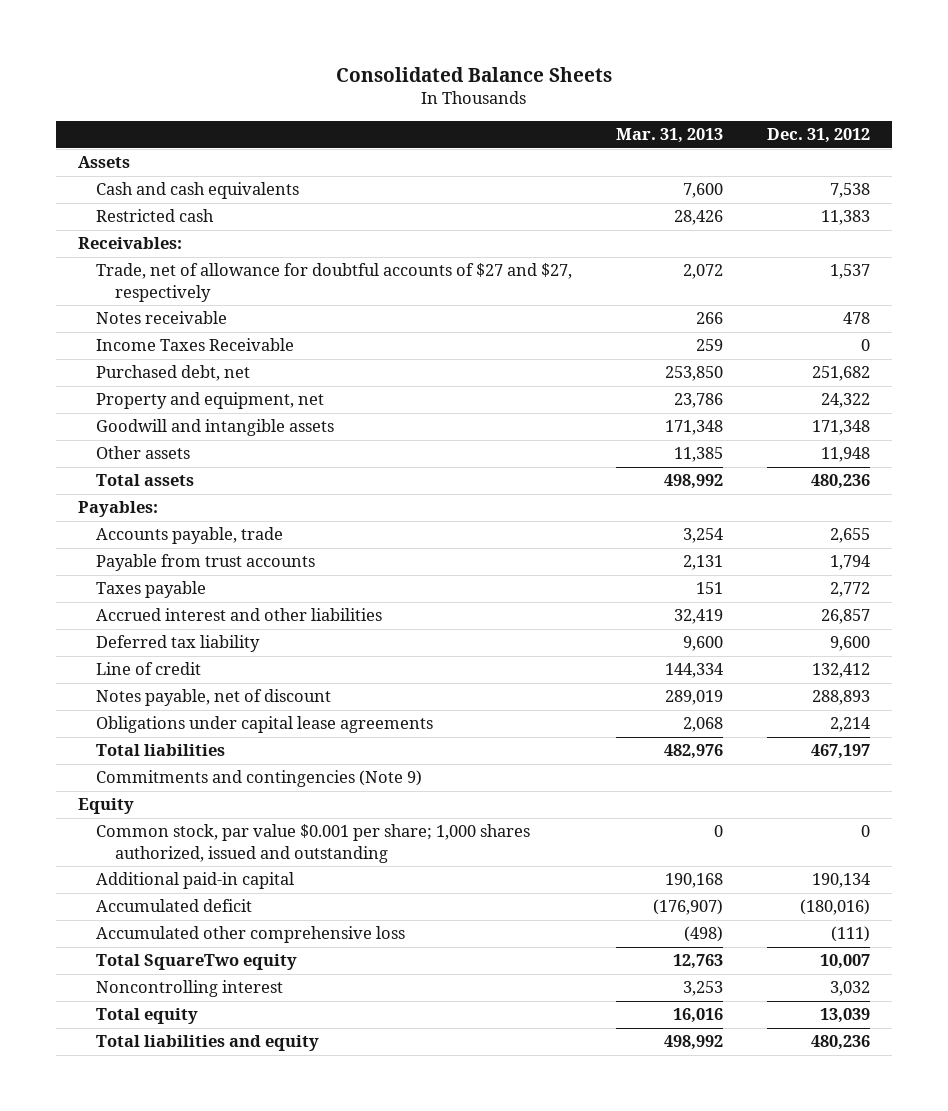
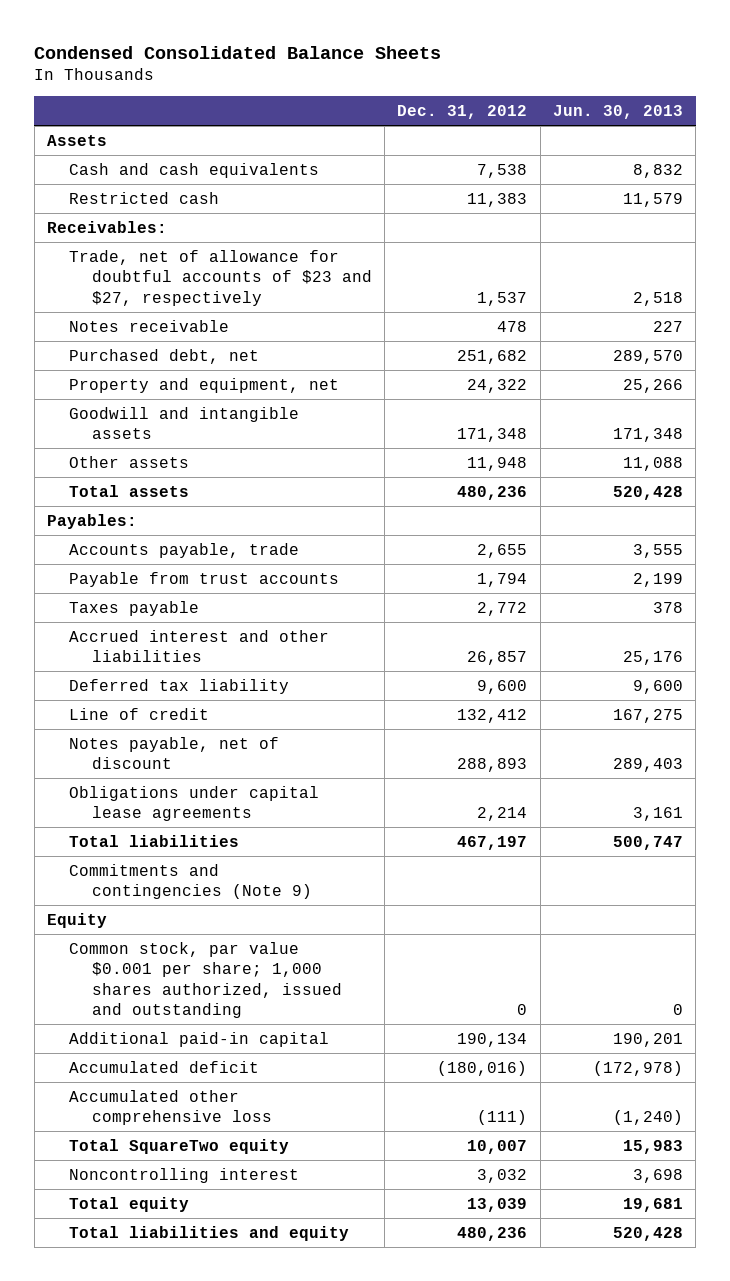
- Consolidated Balance Sheets
+ Condensed Consolidated Balance Sheets
- | Mar. 31, 2013 | Dec. 31, 2012
+ | Dec. 31, 2012 | Jun. 30, 2013
- Trade, net of allowance for doubtful accounts of $27 and $27, respectively | 2,072 | 1,537
+ Trade, net of allowance for doubtful accounts of $23 and $27, respectively | 1,537 | 2,518
- Income Taxes Receivable | 259 | 0

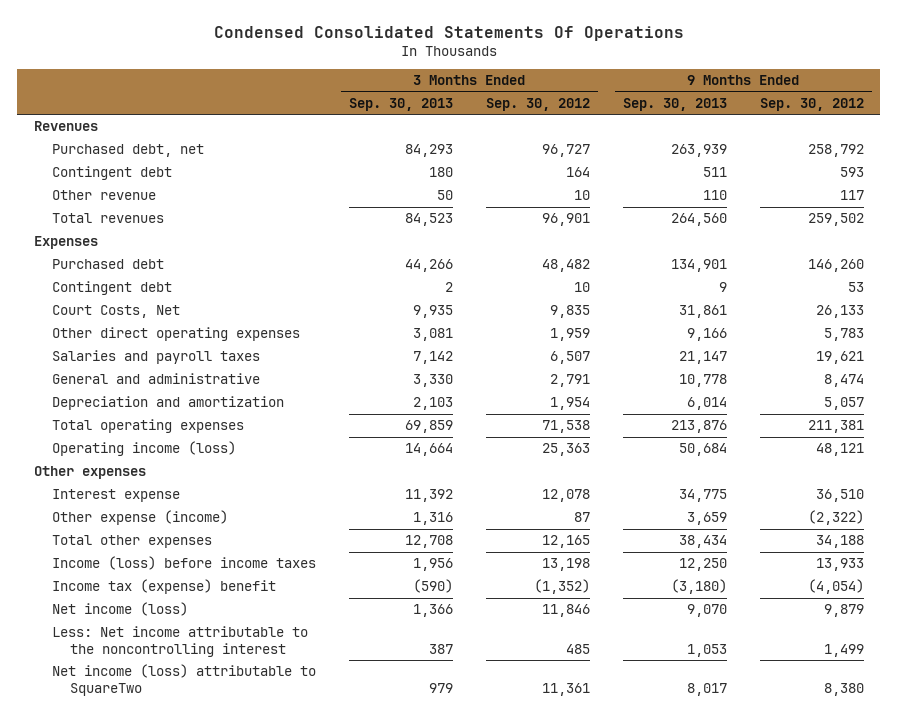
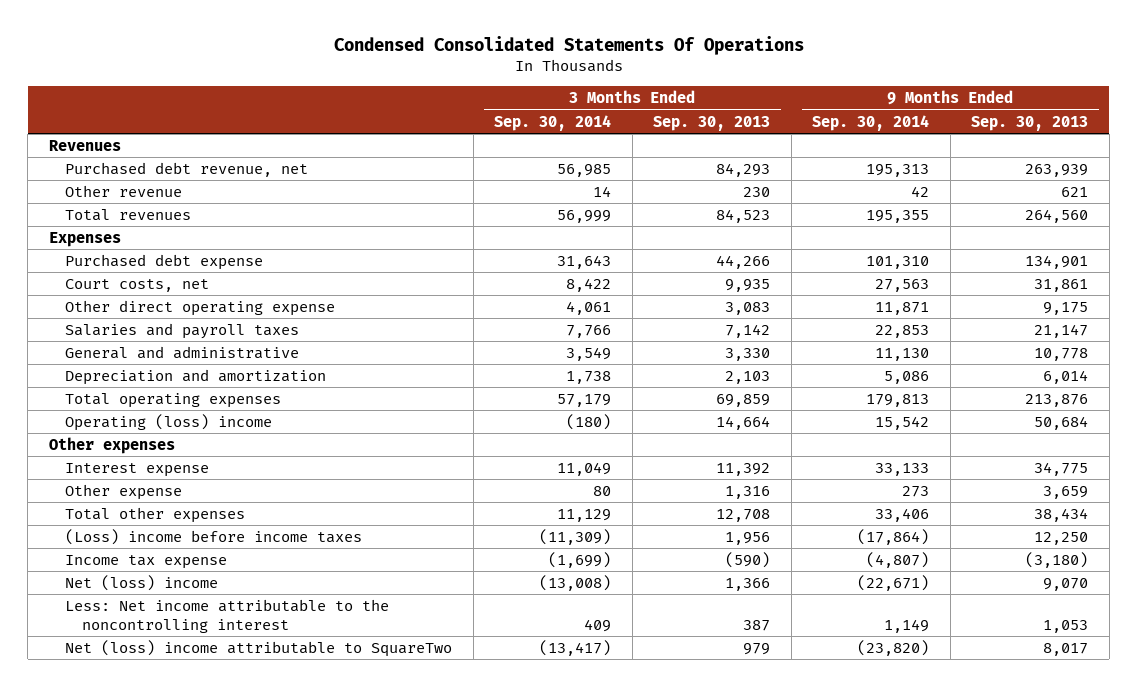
- | 3 Months Ended Sep. 30, 2013 | 3 Months Ended Sep. 30, 2012 | 9 Months Ended Sep. 30, 2013 | 9 Months Ended Sep. 30, 2012
+ | 3 Months Ended Sep. 30, 2014 | 3 Months Ended Sep. 30, 2013 | 9 Months Ended Sep. 30, 2014 | 9 Months Ended Sep. 30, 2013
- Purchased debt, net | 84,293 | 96,727 | 263,939 | 258,792
- Contingent debt | 180 | 164 | 511 | 593
- Other revenue | 50 | 10 | 110 | 117
+ Purchased debt revenue, net | 56,985 | 84,293 | 195,313 | 263,939
+ Other revenue | 14 | 230 | 42 | 621
- Purchased debt | 44,266 | 48,482 | 134,901 | 146,260
- Contingent debt | 2 | 10 | 9 | 53
- Court Costs, Net | 9,935 | 9,835 | 31,861 | 26,133
- Other direct operating expenses | 3,081 | 1,959 | 9,166 | 5,783
+ Purchased debt expense | 31,643 | 44,266 | 101,310 | 134,901
+ Court costs, net | 8,422 | 9,935 | 27,563 | 31,861
+ Other direct operating expense | 4,061 | 3,083 | 11,871 | 9,175
- Operating income (loss) | 14,664 | 25,363 | 50,684 | 48,121
+ Operating (loss) income | (180) | 14,664 | 15,542 | 50,684
- Other expense (income) | 1,316 | 87 | 3,659 | (2,322)
+ Other expense | 80 | 1,316 | 273 | 3,659
- Income (loss) before income taxes | 1,956 | 13,198 | 12,250 | 13,933
- Income tax (expense) benefit | (590) | (1,352) | (3,180) | (4,054)
- Net income (loss) | 1,366 | 11,846 | 9,070 | 9,879
+ (Loss) income before income taxes | (11,309) | 1,956 | (17,864) | 12,250
+ Income tax expense | (1,699) | (590) | (4,807) | (3,180)
+ Net (loss) income | (13,008) | 1,366 | (22,671) | 9,070
- Net income (loss) attributable to SquareTwo | 979 | 11,361 | 8,017 | 8,380
+ Net (loss) income attributable to SquareTwo | (13,417) | 979 | (23,820) | 8,017

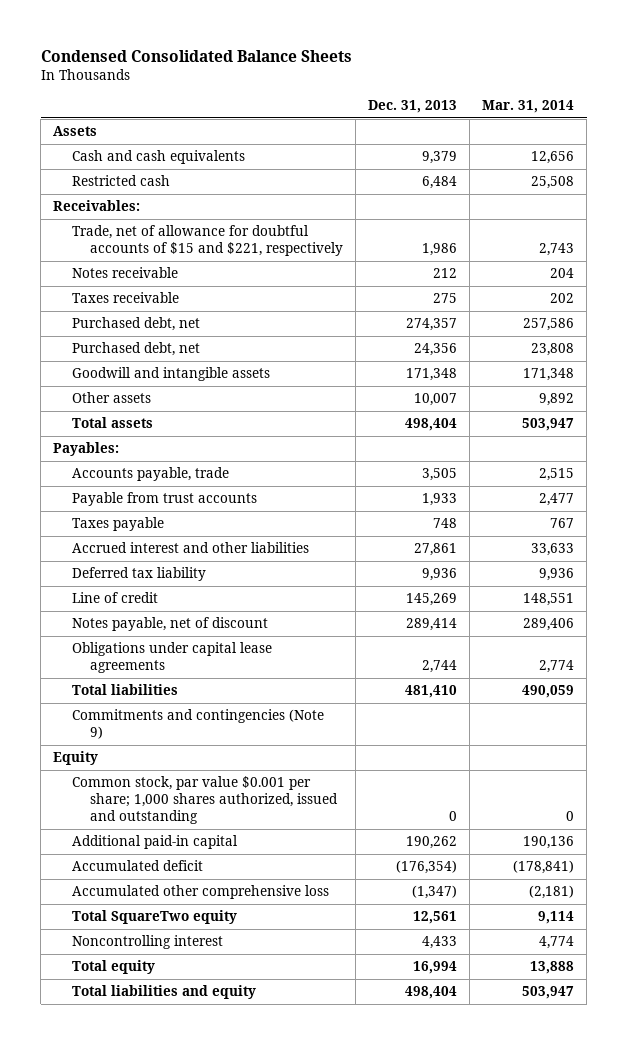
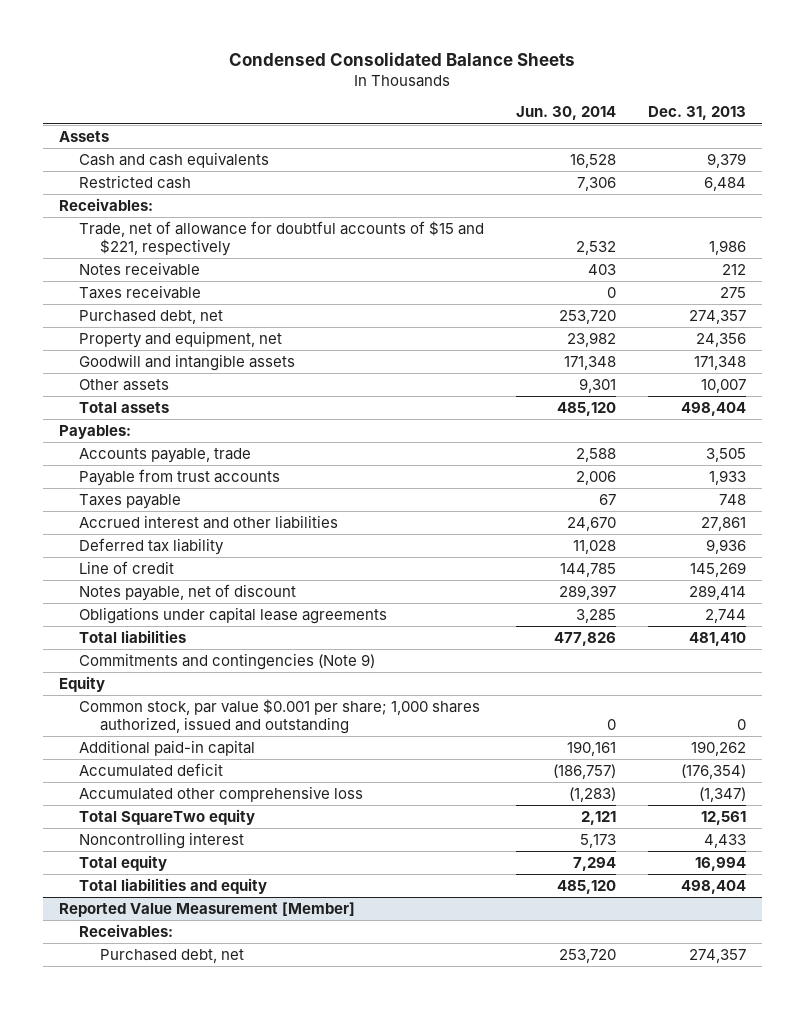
- | Dec. 31, 2013 | Mar. 31, 2014
+ | Jun. 30, 2014 | Dec. 31, 2013
- Purchased debt, net | 24,356 | 23,808
+ Property and equipment, net | 23,982 | 24,356
+ Reported Value Measurement [Member]
+ Receivables:
+ Purchased debt, net | 253,720 | 274,357

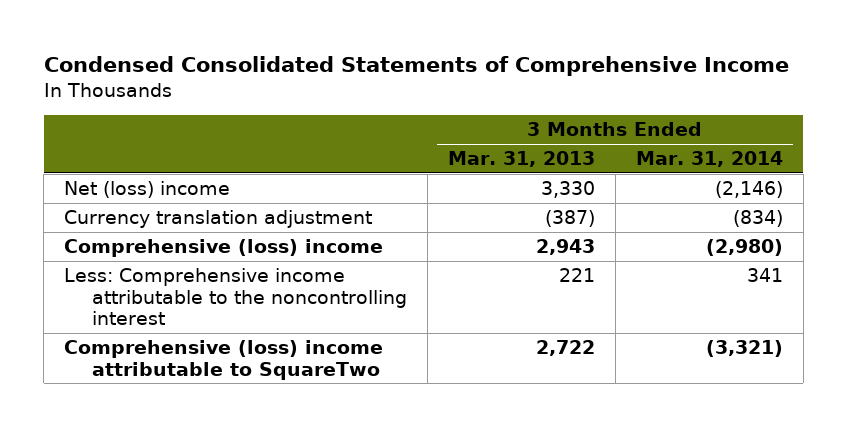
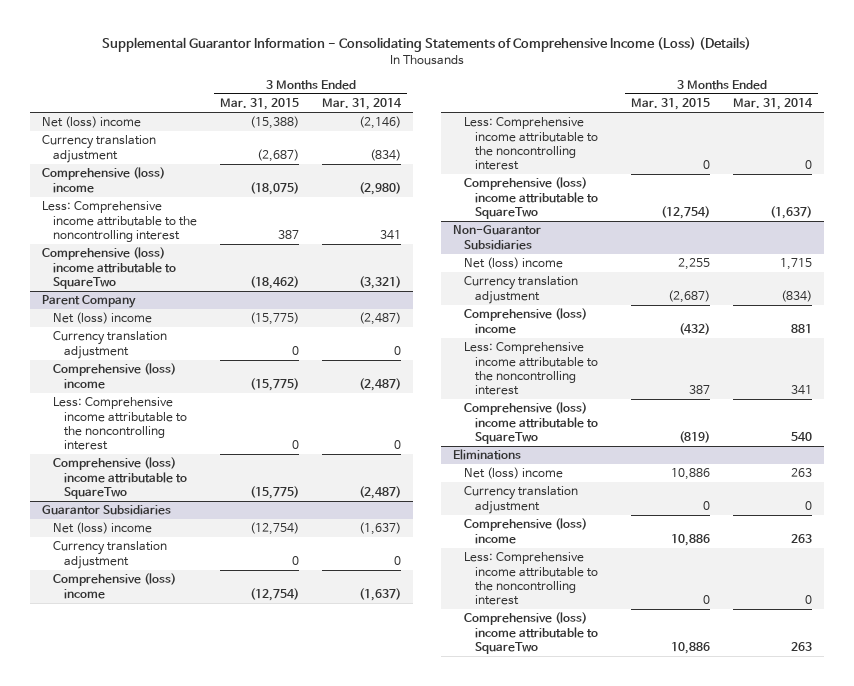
- Condensed Consolidated Statements of Comprehensive Income
+ Supplemental Guarantor Information - Consolidating Statements of Comprehensive Income (Loss) (Details)
- | 3 Months Ended Mar. 31, 2013 | 3 Months Ended Mar. 31, 2014
+ | 3 Months Ended Mar. 31, 2015 | 3 Months Ended Mar. 31, 2014
+ Parent Company
+ Net (loss) income | (15,775) | (2,487)
+ Currency translation adjustment | 0 | 0
+ Comprehensive (loss) income | (15,775) | (2,487)
+ Less: Comprehensive income attributable to the noncontrolling interest | 0 | 0
+ Comprehensive (loss) income attributable to SquareTwo | (15,775) | (2,487)
+ Guarantor Subsidiaries
+ Net (loss) income | (12,754) | (1,637)
+ Currency translation adjustment | 0 | 0
+ Comprehensive (loss) income | (12,754) | (1,637)
+ Less: Comprehensive income attributable to the noncontrolling interest | 0 | 0
+ Comprehensive (loss) income attributable to SquareTwo | (12,754) | (1,637)
+ Non-Guarantor Subsidiaries
+ Net (loss) income | 2,255 | 1,715
+ Currency translation adjustment | (2,687) | (834)
+ Comprehensive (loss) income | (432) | 881
+ Less: Comprehensive income attributable to the noncontrolling interest | 387 | 341
+ Comprehensive (loss) income attributable to SquareTwo | (819) | 540
+ Eliminations
+ Net (loss) income | 10,886 | 263
+ Currency translation adjustment | 0 | 0
+ Comprehensive (loss) income | 10,886 | 263
+ Less: Comprehensive income attributable to the noncontrolling interest | 0 | 0
+ Comprehensive (loss) income attributable to SquareTwo | 10,886 | 263

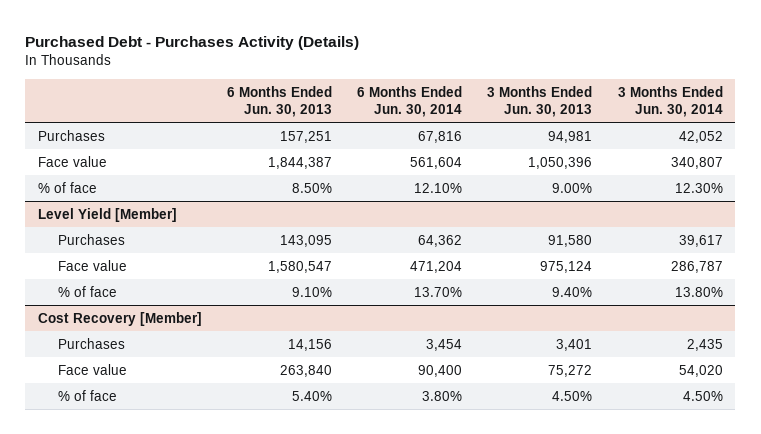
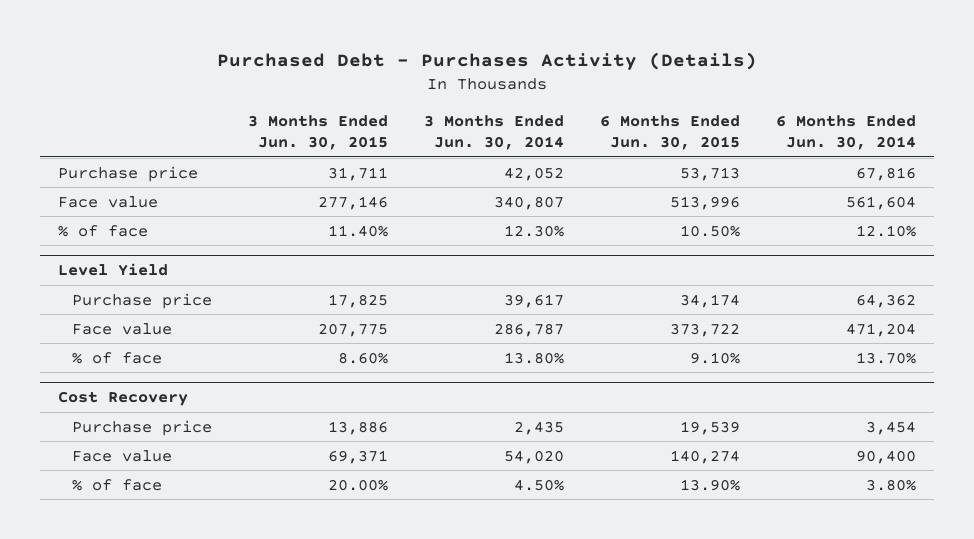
- | 6 Months Ended Jun. 30, 2013 | 6 Months Ended Jun. 30, 2014 | 3 Months Ended Jun. 30, 2013 | 3 Months Ended Jun. 30, 2014
+ | 3 Months Ended Jun. 30, 2015 | 3 Months Ended Jun. 30, 2014 | 6 Months Ended Jun. 30, 2015 | 6 Months Ended Jun. 30, 2014
- Purchases | 157,251 | 67,816 | 94,981 | 42,052
+ Purchase price | 31,711 | 42,052 | 53,713 | 67,816
- Level Yield [Member]
- Purchases | 143,095 | 64,362 | 91,580 | 39,617
+ Level Yield
+ Purchase price | 17,825 | 39,617 | 34,174 | 64,362
- Cost Recovery [Member]
- Purchases | 14,156 | 3,454 | 3,401 | 2,435
+ Cost Recovery
+ Purchase price | 13,886 | 2,435 | 19,539 | 3,454

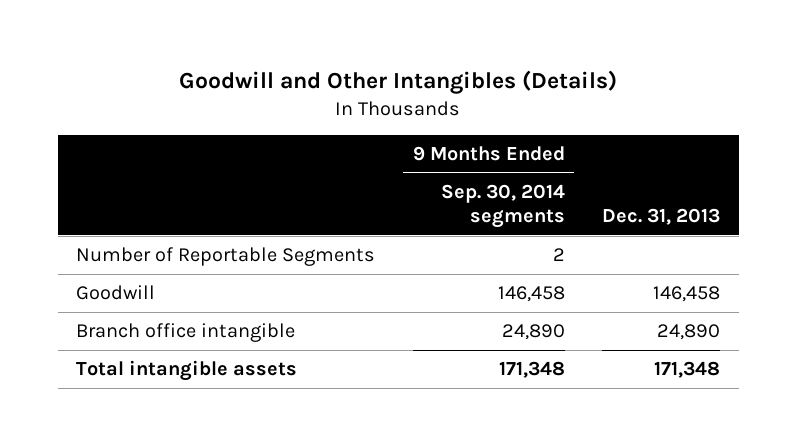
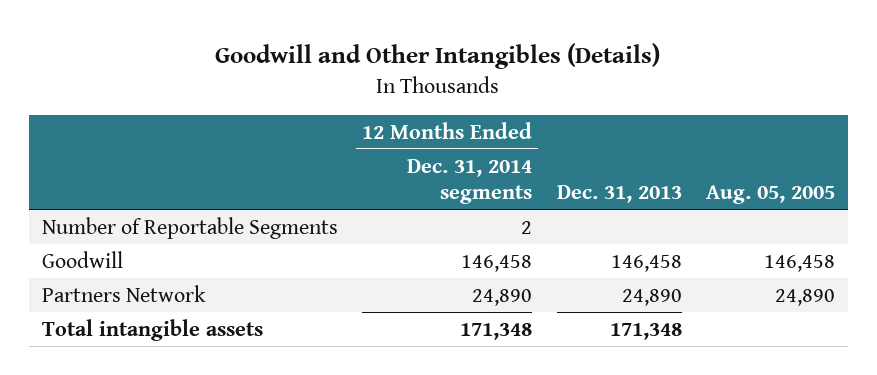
- | 9 Months Ended Sep. 30, 2014 segments | Dec. 31, 2013
+ | 12 Months Ended Dec. 31, 2014 segments | Dec. 31, 2013 | Aug. 05, 2005
- Branch office intangible | 24,890 | 24,890
+ Partners Network | 24,890 | 24,890 | 24,890

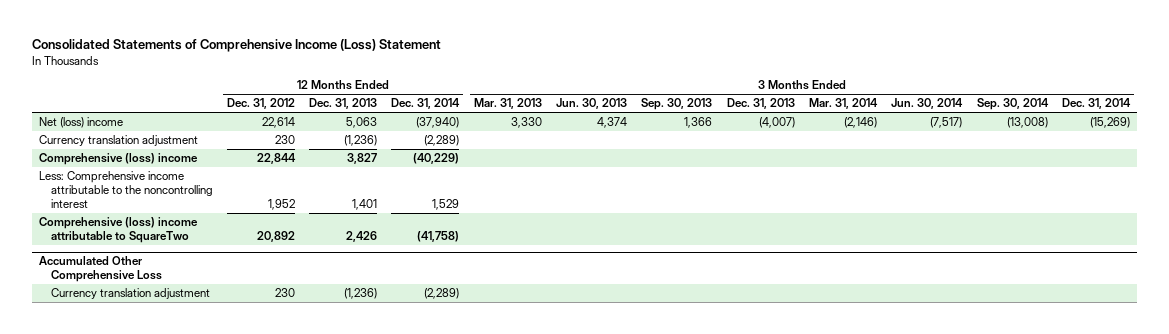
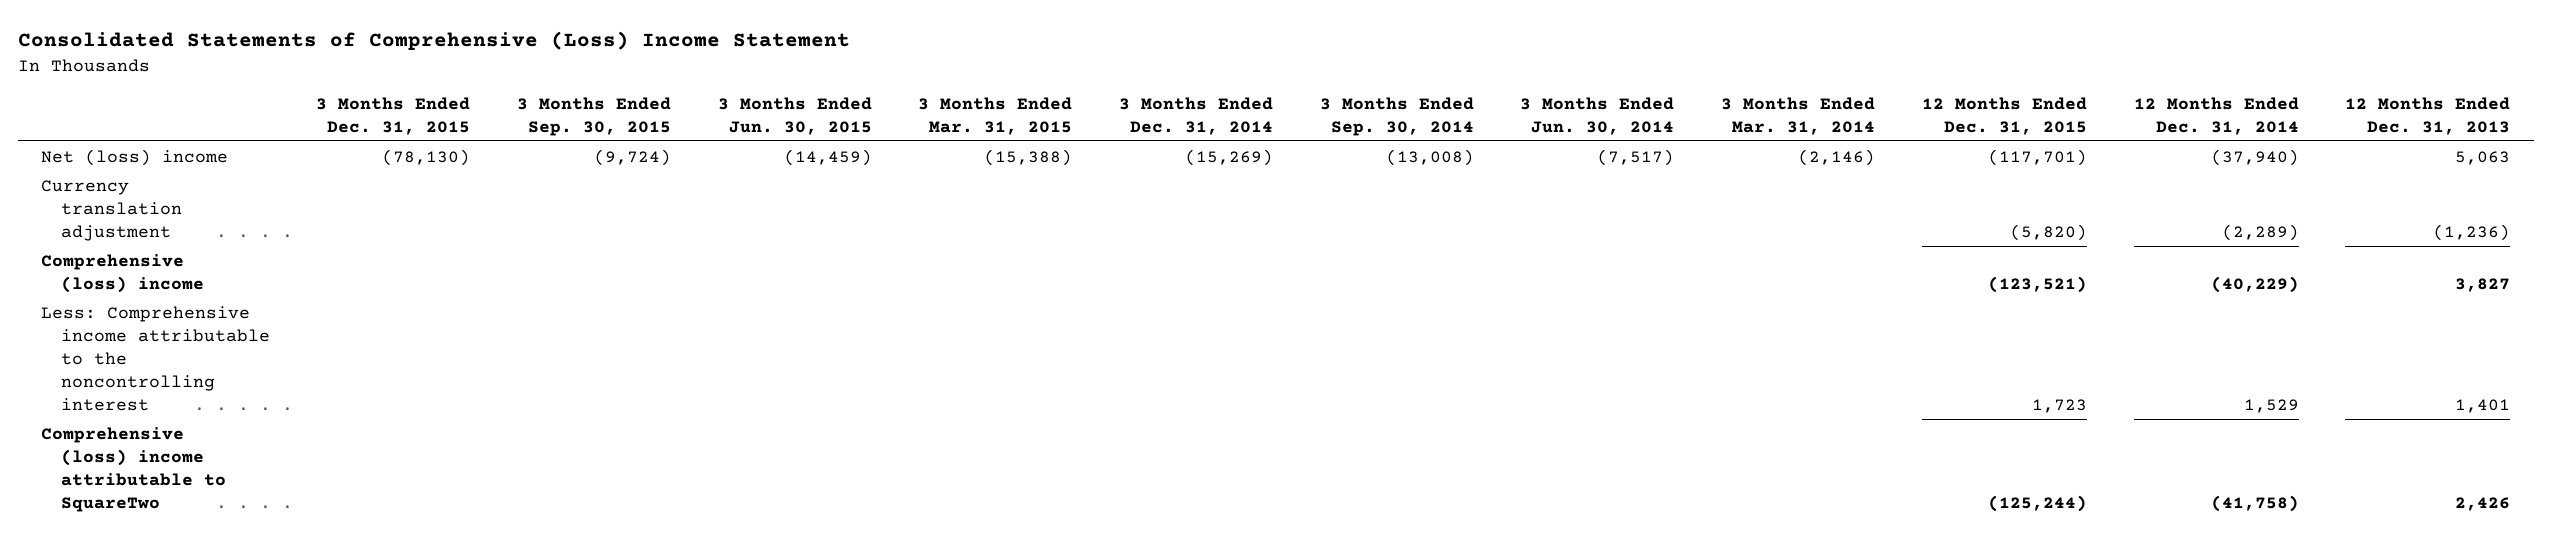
- Consolidated Statements of Comprehensive Income (Loss) Statement
+ Consolidated Statements of Comprehensive (Loss) Income Statement
- | 12 Months Ended Dec. 31, 2012 | 12 Months Ended Dec. 31, 2013 | 12 Months Ended Dec. 31, 2014 | 3 Months Ended Mar. 31, 2013 | 3 Months Ended Jun. 30, 2013 | 3 Months Ended Sep. 30, 2013 | 3 Months Ended Dec. 31, 2013 | 3 Months Ended Mar. 31, 2014 | 3 Months Ended Jun. 30, 2014 | 3 Months Ended Sep. 30, 2014 | 3 Months Ended Dec. 31, 2014
+ | 3 Months Ended Dec. 31, 2015 | 3 Months Ended Sep. 30, 2015 | 3 Months Ended Jun. 30, 2015 | 3 Months Ended Mar. 31, 2015 | 3 Months Ended Dec. 31, 2014 | 3 Months Ended Sep. 30, 2014 | 3 Months Ended Jun. 30, 2014 | 3 Months Ended Mar. 31, 2014 | 12 Months Ended Dec. 31, 2015 | 12 Months Ended Dec. 31, 2014 | 12 Months Ended Dec. 31, 2013
- Accumulated Other Comprehensive Loss
- Currency translation adjustment | 230 | (1,236) | (2,289) | | | | | | | |

